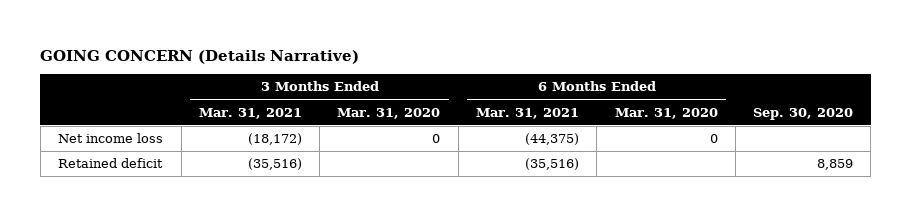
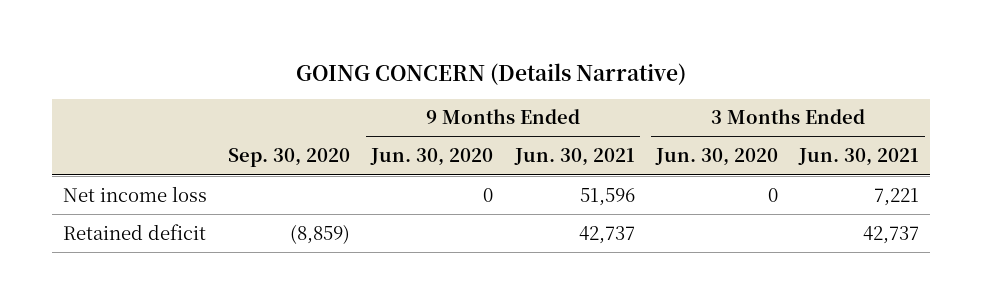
- | 3 Months Ended Mar. 31, 2021 | 3 Months Ended Mar. 31, 2020 | 6 Months Ended Mar. 31, 2021 | 6 Months Ended Mar. 31, 2020 | Sep. 30, 2020
+ | Sep. 30, 2020 | 9 Months Ended Jun. 30, 2020 | 9 Months Ended Jun. 30, 2021 | 3 Months Ended Jun. 30, 2020 | 3 Months Ended Jun. 30, 2021
- Retained deficit | (35,516) | | (35,516) | | 8,859
+ Retained deficit | (8,859) | | 42,737 | | 42,737

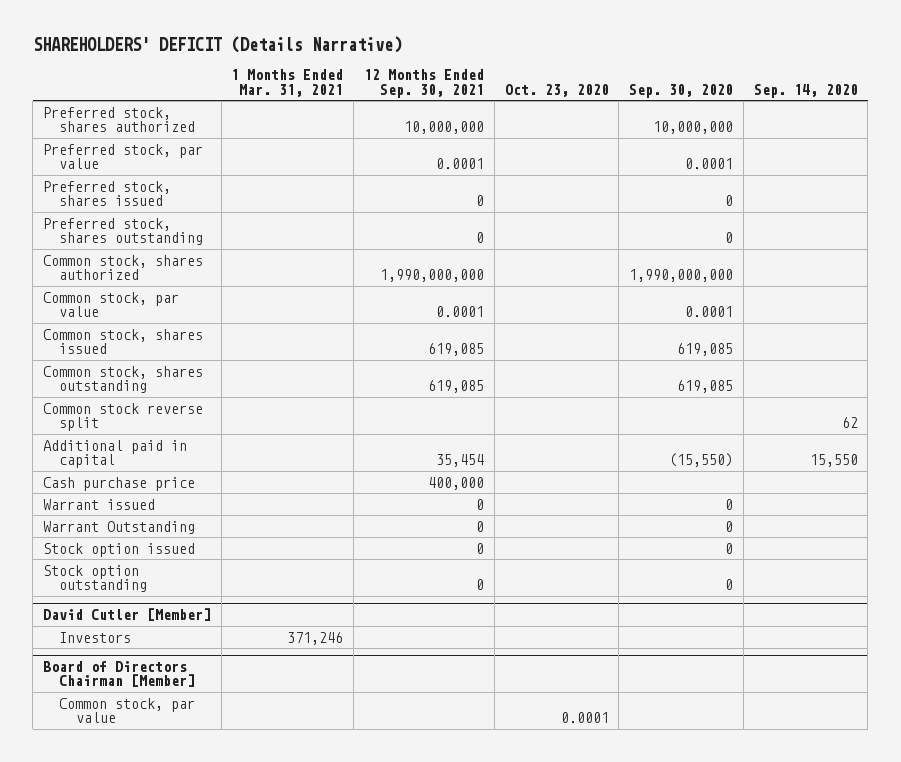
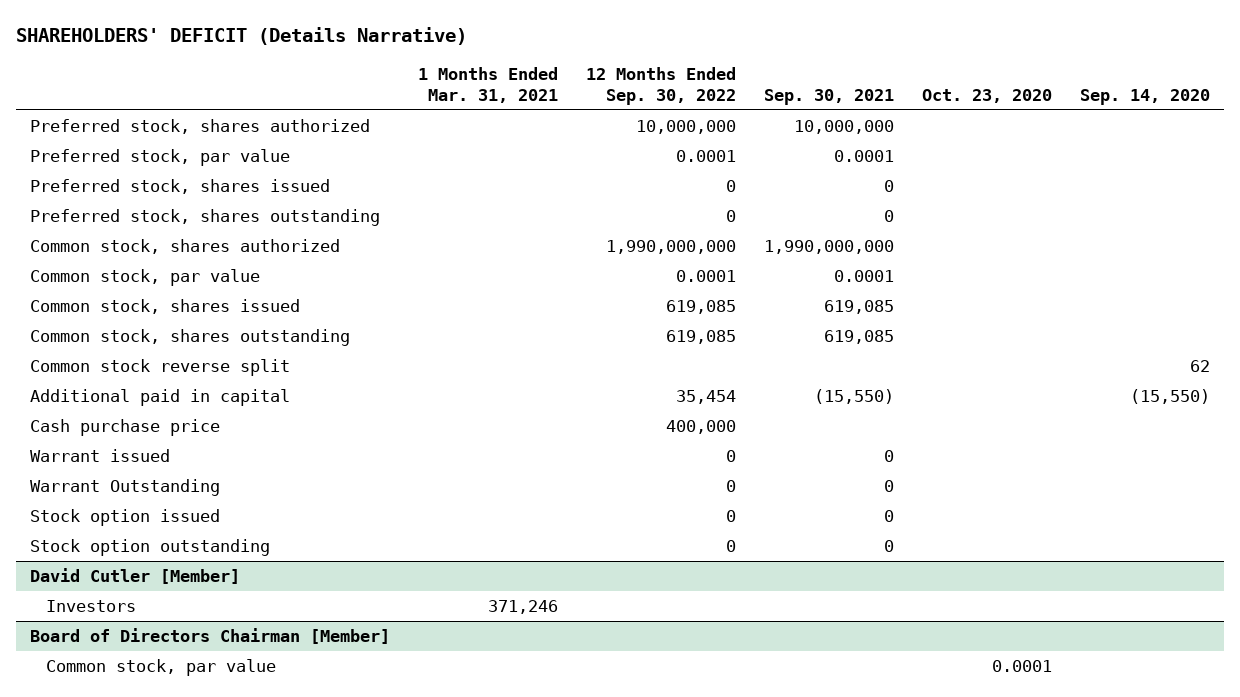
- | 1 Months Ended Mar. 31, 2021 | 12 Months Ended Sep. 30, 2021 | Oct. 23, 2020 | Sep. 30, 2020 | Sep. 14, 2020
+ | 1 Months Ended Mar. 31, 2021 | 12 Months Ended Sep. 30, 2022 | Sep. 30, 2021 | Oct. 23, 2020 | Sep. 14, 2020
- Additional paid in capital | | 35,454 | | (15,550) | 15,550
+ Additional paid in capital | | 35,454 | (15,550) | | (15,550)

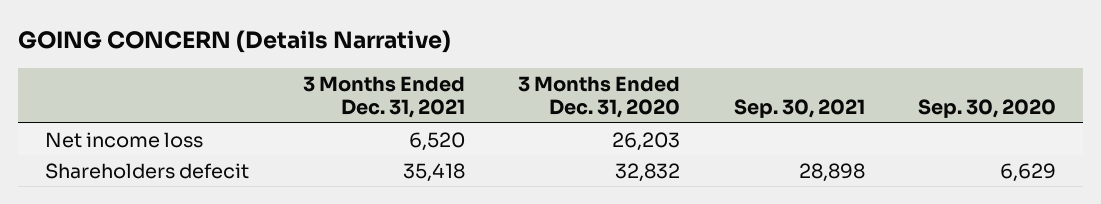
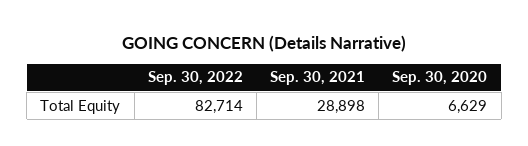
- | 3 Months Ended Dec. 31, 2021 | 3 Months Ended Dec. 31, 2020 | Sep. 30, 2021 | Sep. 30, 2020
+ | Sep. 30, 2022 | Sep. 30, 2021 | Sep. 30, 2020
- Net income loss | 6,520 | 26,203 | |
- Shareholders defecit | 35,418 | 32,832 | 28,898 | 6,629
+ Total Equity | 82,714 | 28,898 | 6,629

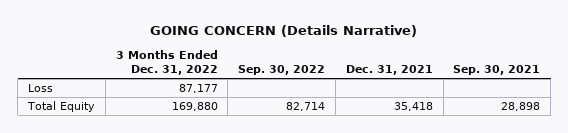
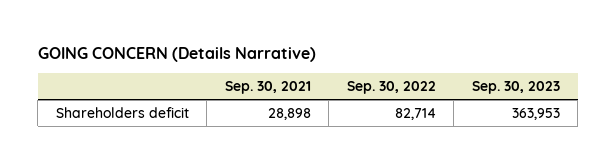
- | 3 Months Ended Dec. 31, 2022 | Sep. 30, 2022 | Dec. 31, 2021 | Sep. 30, 2021
+ | Sep. 30, 2021 | Sep. 30, 2022 | Sep. 30, 2023
- Loss | 87,177 | | |
- Total Equity | 169,880 | 82,714 | 35,418 | 28,898
+ Shareholders deficit | 28,898 | 82,714 | 363,953

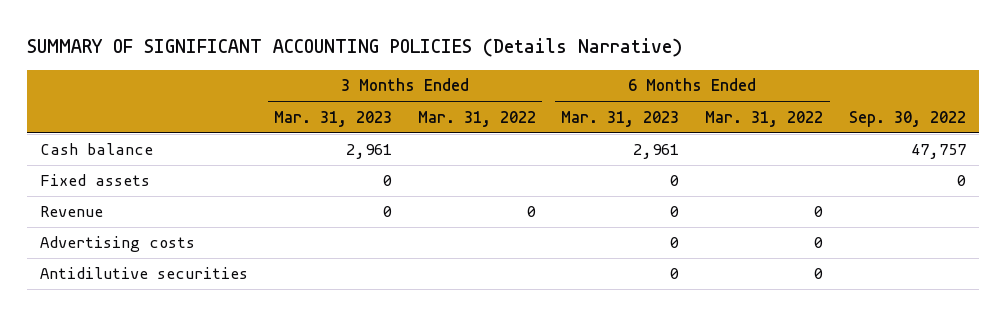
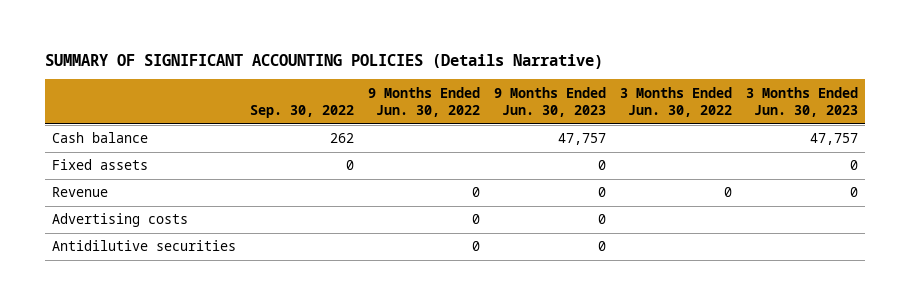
- | 3 Months Ended Mar. 31, 2023 | 3 Months Ended Mar. 31, 2022 | 6 Months Ended Mar. 31, 2023 | 6 Months Ended Mar. 31, 2022 | Sep. 30, 2022
+ | Sep. 30, 2022 | 9 Months Ended Jun. 30, 2022 | 9 Months Ended Jun. 30, 2023 | 3 Months Ended Jun. 30, 2022 | 3 Months Ended Jun. 30, 2023
- Cash balance | 2,961 | | 2,961 | | 47,757
+ Cash balance | 262 | | 47,757 | | 47,757

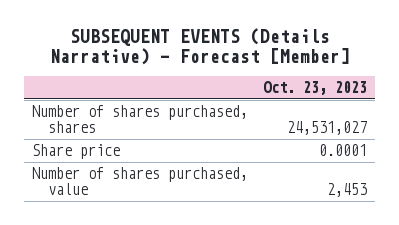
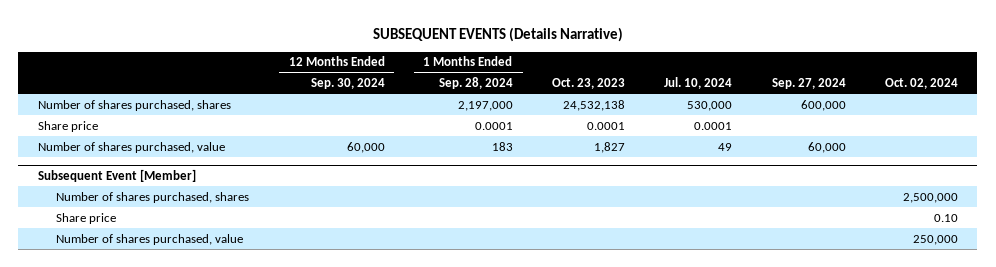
- SUBSEQUENT EVENTS (Details Narrative) - Forecast [Member]
+ SUBSEQUENT EVENTS (Details Narrative)
- | Oct. 23, 2023
+ | 12 Months Ended Sep. 30, 2024 | 1 Months Ended Sep. 28, 2024 | Oct. 23, 2023 | Jul. 10, 2024 | Sep. 27, 2024 | Oct. 02, 2024
- Number of shares purchased, shares | 24,531,027
+ Number of shares purchased, shares | | 2,197,000 | 24,532,138 | 530,000 | 600,000 |
- Number of shares purchased, value | 2,453
+ Number of shares purchased, value | 60,000 | 183 | 1,827 | 49 | 60,000 |
+ Subsequent Event [Member]
+ Number of shares purchased, shares | | | | | | 2,500,000
+ Share price | | | | | | 0.10
+ Number of shares purchased, value | | | | | | 250,000

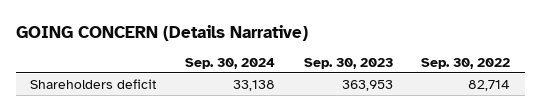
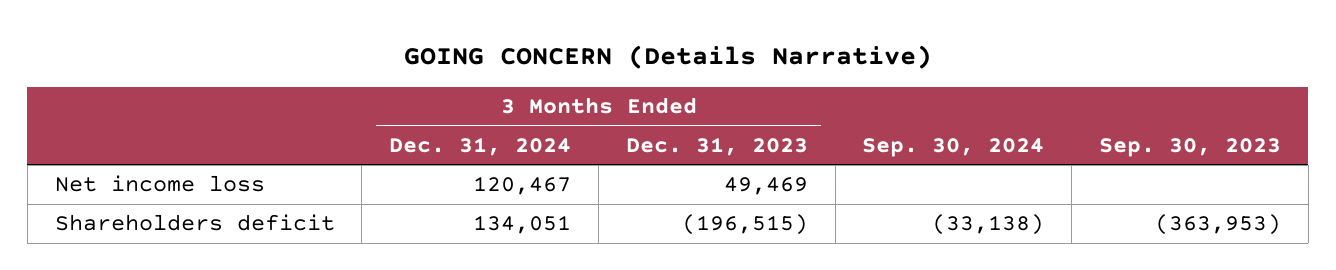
- | Sep. 30, 2024 | Sep. 30, 2023 | Sep. 30, 2022
+ | 3 Months Ended Dec. 31, 2024 | 3 Months Ended Dec. 31, 2023 | Sep. 30, 2024 | Sep. 30, 2023
- Shareholders deficit | 33,138 | 363,953 | 82,714
+ Net income loss | 120,467 | 49,469 | |
+ Shareholders deficit | 134,051 | (196,515) | (33,138) | (363,953)

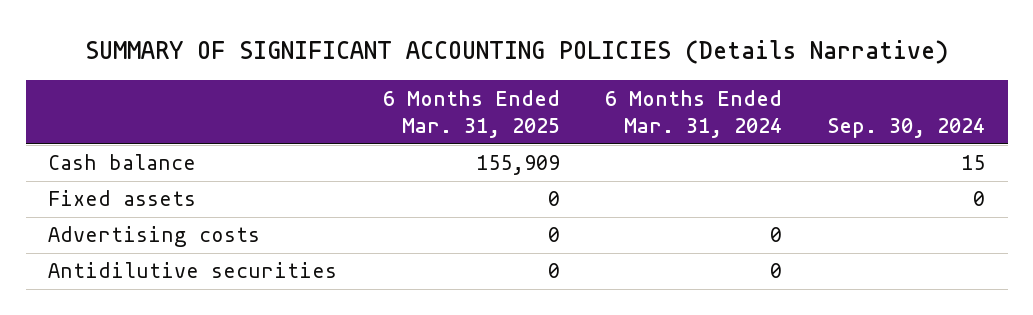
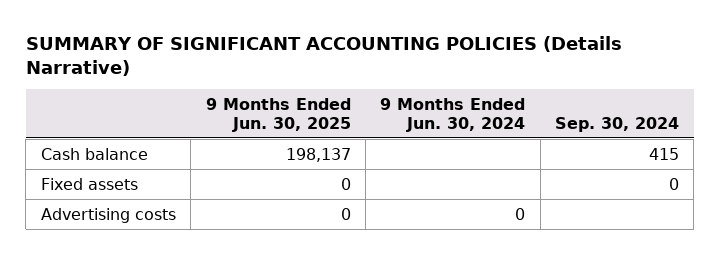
- | 6 Months Ended Mar. 31, 2025 | 6 Months Ended Mar. 31, 2024 | Sep. 30, 2024
+ | 9 Months Ended Jun. 30, 2025 | 9 Months Ended Jun. 30, 2024 | Sep. 30, 2024
- Cash balance | 155,909 | | 15
+ Cash balance | 198,137 | | 415
- Antidilutive securities | 0 | 0 |

